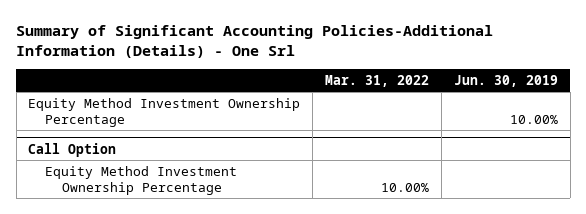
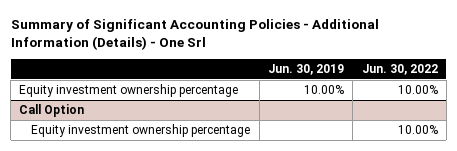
- Summary of Significant Accounting Policies-Additional Information (Details) - One Srl
+ Summary of Significant Accounting Policies - Additional Information (Details) - One Srl
- | Mar. 31, 2022 | Jun. 30, 2019
+ | Jun. 30, 2019 | Jun. 30, 2022
- Equity Method Investment Ownership Percentage | | 10.00%
+ Equity investment ownership percentage | 10.00% | 10.00%
@ Call Option
- Equity Method Investment Ownership Percentage | 10.00% |
+ Equity investment ownership percentage | | 10.00%

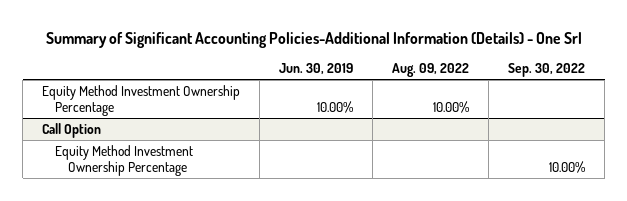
- Summary of Significant Accounting Policies - Additional Information (Details) - One Srl
+ Summary of Significant Accounting Policies-Additional Information (Details) - One Srl
- | Jun. 30, 2019 | Jun. 30, 2022
+ | Jun. 30, 2019 | Aug. 09, 2022 | Sep. 30, 2022
- Equity investment ownership percentage | 10.00% | 10.00%
+ Equity Method Investment Ownership Percentage | 10.00% | 10.00% |
@ Call Option
- Equity investment ownership percentage | | 10.00%
+ Equity Method Investment Ownership Percentage | | | 10.00%

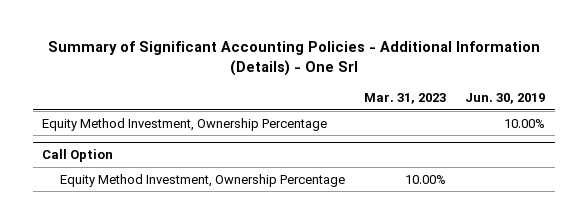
- Summary of Significant Accounting Policies-Additional Information (Details) - One Srl
+ Summary of Significant Accounting Policies - Additional Information (Details) - One Srl
- | Jun. 30, 2019 | Aug. 09, 2022 | Sep. 30, 2022
+ | Mar. 31, 2023 | Jun. 30, 2019
- Equity Method Investment Ownership Percentage | 10.00% | 10.00% |
+ Equity Method Investment, Ownership Percentage | | 10.00%
@ Call Option
- Equity Method Investment Ownership Percentage | | | 10.00%
+ Equity Method Investment, Ownership Percentage | 10.00% |

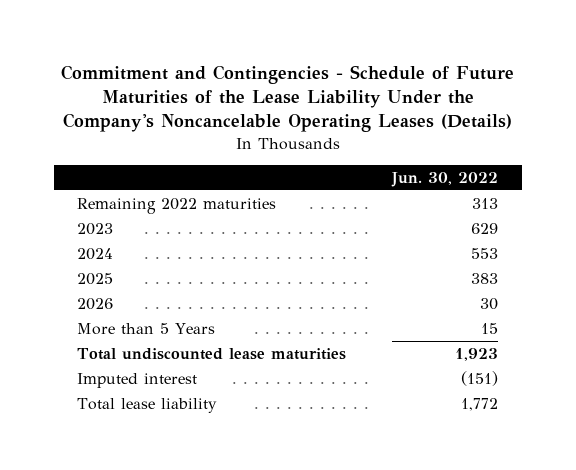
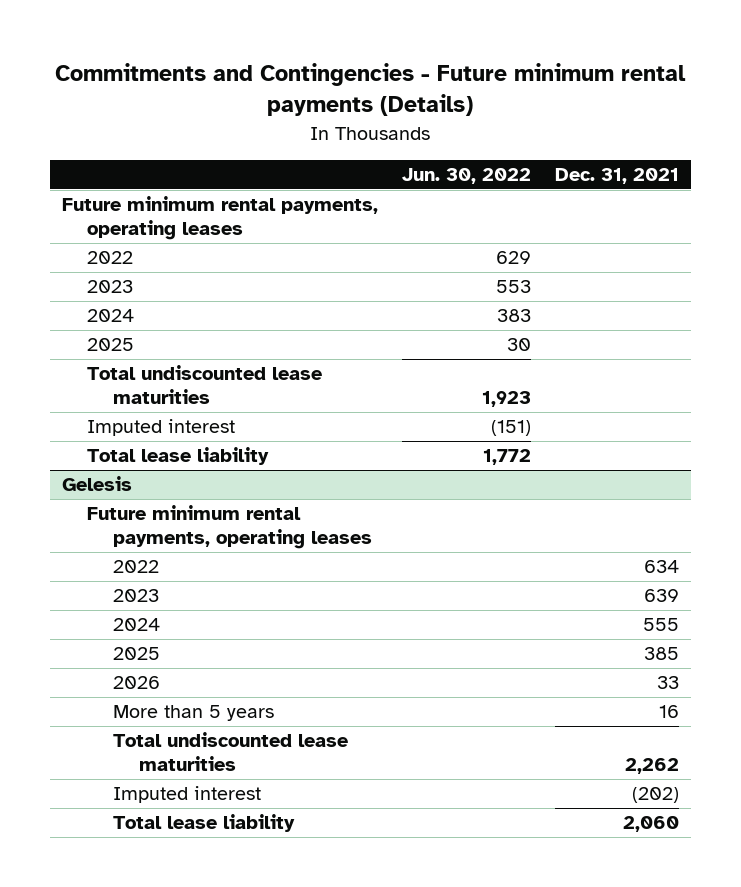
- Commitment and Contingencies - Schedule of Future Maturities of the Lease Liability Under the Company's Noncancelable Operating Leases (Details)
+ Commitments and Contingencies - Future minimum rental payments (Details)
- | Jun. 30, 2022
+ | Jun. 30, 2022 | Dec. 31, 2021
- Remaining 2022 maturities | 313
- 2023 | 629
- 2024 | 553
- 2025 | 383
- 2026 | 30
- More than 5 Years | 15
+ Future minimum rental payments, operating leases
+ 2022 | 629 |
+ 2023 | 553 |
+ 2024 | 383 |
+ 2025 | 30 |
+ Gelesis
+ Future minimum rental payments, operating leases
+ 2022 | | 634
+ 2023 | | 639
+ 2024 | | 555
+ 2025 | | 385
+ 2026 | | 33
+ More than 5 years | | 16
+ Total undiscounted lease maturities | | 2,262
+ Imputed interest | | (202)
+ Total lease liability | | 2,060

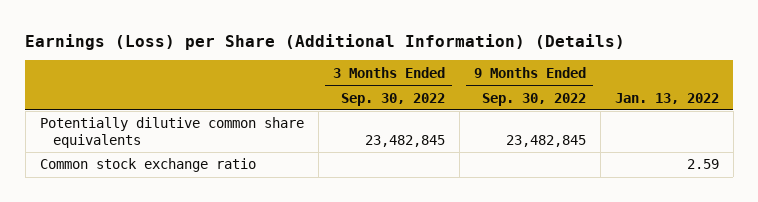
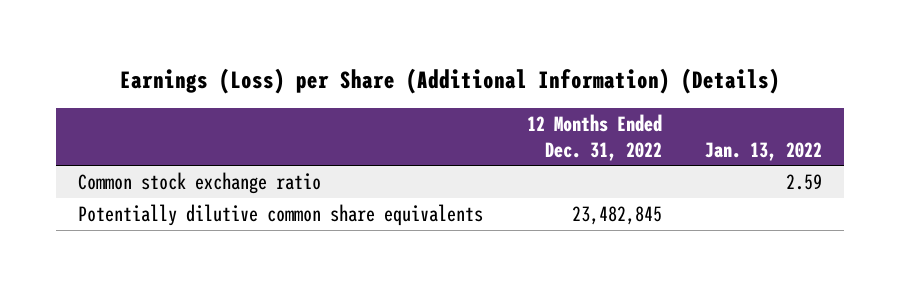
- | 3 Months Ended Sep. 30, 2022 | 9 Months Ended Sep. 30, 2022 | Jan. 13, 2022
+ | 12 Months Ended Dec. 31, 2022 | Jan. 13, 2022
moved down: Potentially dilutive common share equivalents | 23,482,845 |

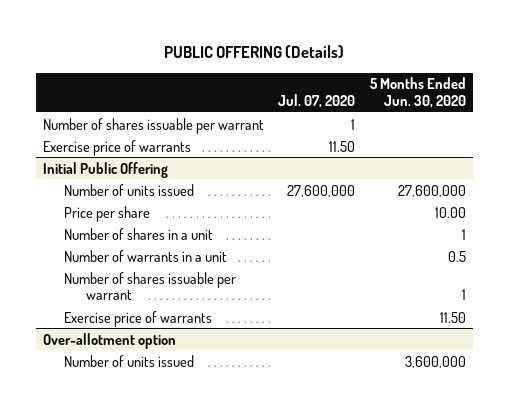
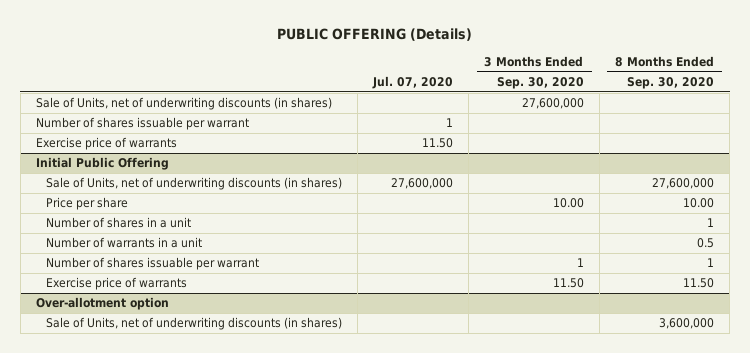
- | Jul. 07, 2020 | 5 Months Ended Jun. 30, 2020
+ | Jul. 07, 2020 | 3 Months Ended Sep. 30, 2020 | 8 Months Ended Sep. 30, 2020
+ Sale of Units, net of underwriting discounts (in shares) | | 27,600,000 |
@ Initial Public Offering
- Number of units issued | 27,600,000 | 27,600,000
+ Sale of Units, net of underwriting discounts (in shares) | 27,600,000 | | 27,600,000
@ Over-allotment option
- Number of units issued | | 3,600,000
+ Sale of Units, net of underwriting discounts (in shares) | | | 3,600,000

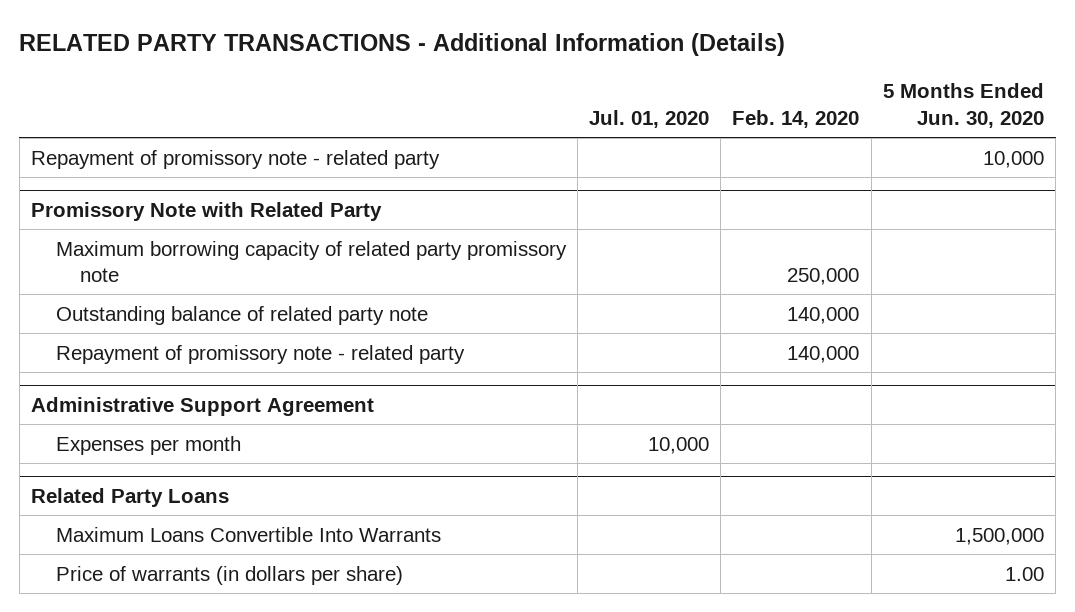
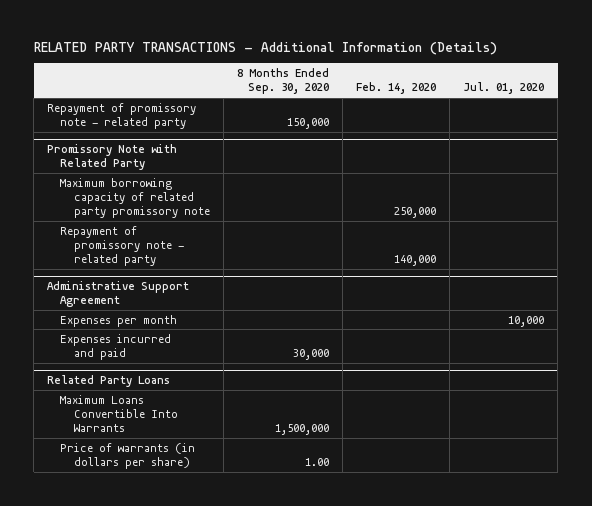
- | Jul. 01, 2020 | Feb. 14, 2020 | 5 Months Ended Jun. 30, 2020
+ | 8 Months Ended Sep. 30, 2020 | Feb. 14, 2020 | Jul. 01, 2020
@ Promissory Note with Related Party
- Outstanding balance of related party note | | 140,000 |
@ Administrative Support Agreement
+ Expenses incurred and paid | 30,000 | |

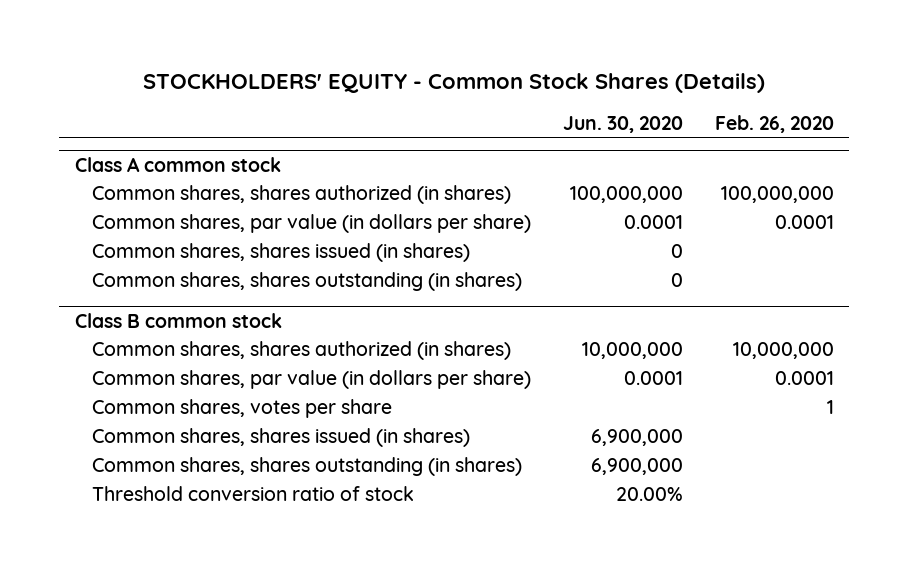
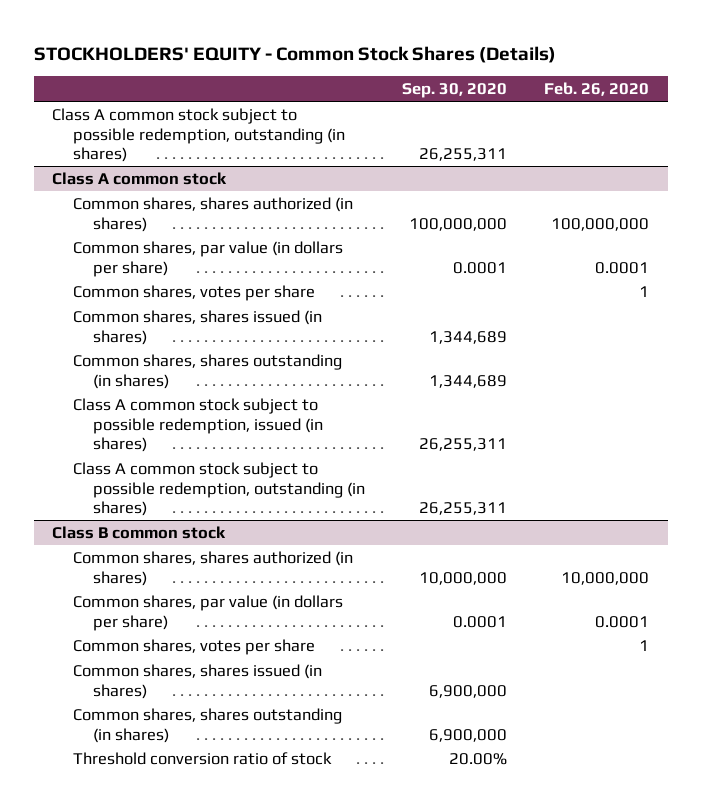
- | Jun. 30, 2020 | Feb. 26, 2020
+ | Sep. 30, 2020 | Feb. 26, 2020
+ Class A common stock subject to possible redemption, outstanding (in shares) | 26,255,311 |
@ Class A common stock
+ Common shares, votes per share | | 1
+ Class A common stock subject to possible redemption, issued (in shares) | 26,255,311 |
+ Class A common stock subject to possible redemption, outstanding (in shares) | 26,255,311 |

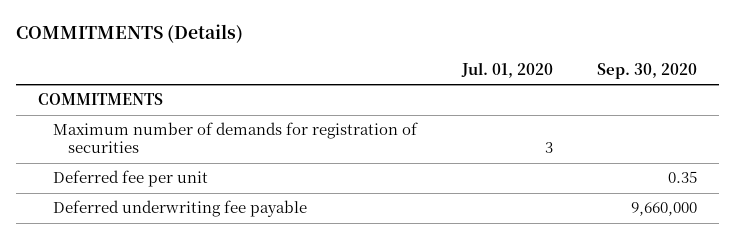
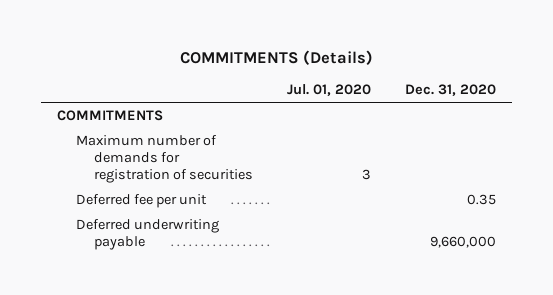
- | Jul. 01, 2020 | Sep. 30, 2020
+ | Jul. 01, 2020 | Dec. 31, 2020
- Deferred underwriting fee payable | | 9,660,000
+ Deferred underwriting payable | | 9,660,000

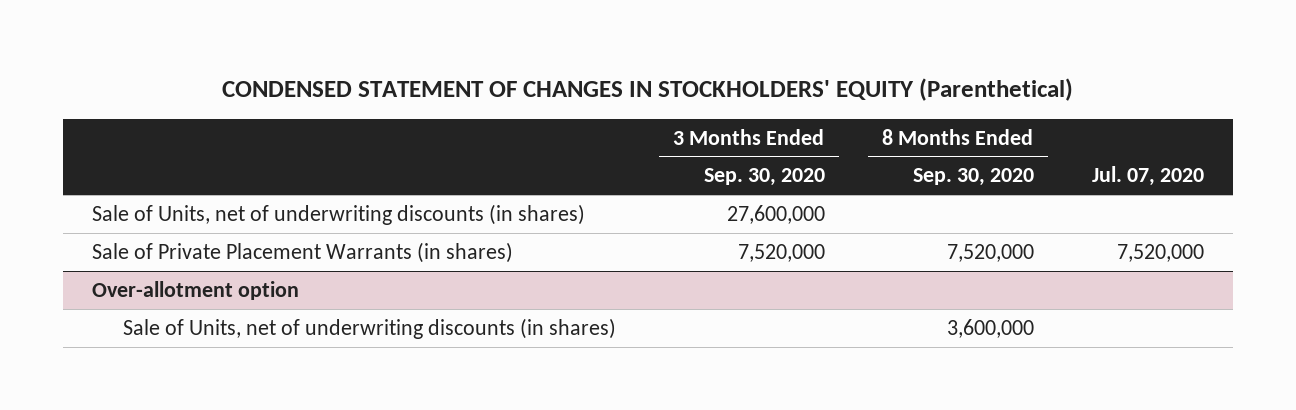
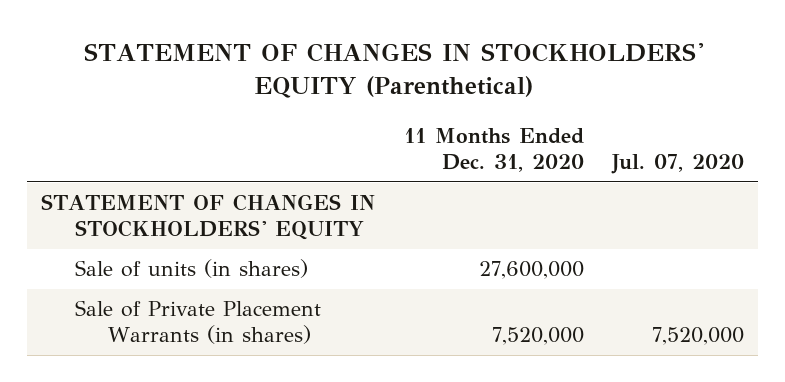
- CONDENSED STATEMENT OF CHANGES IN STOCKHOLDERS' EQUITY (Parenthetical)
+ STATEMENT OF CHANGES IN STOCKHOLDERS' EQUITY (Parenthetical)
- | 3 Months Ended Sep. 30, 2020 | 8 Months Ended Sep. 30, 2020 | Jul. 07, 2020
+ | 11 Months Ended Dec. 31, 2020 | Jul. 07, 2020
- Sale of Units, net of underwriting discounts (in shares) | 27,600,000 | |
+ STATEMENT OF CHANGES IN STOCKHOLDERS' EQUITY
+ Sale of units (in shares) | 27,600,000 |
- Over-allotment option
- Sale of Units, net of underwriting discounts (in shares) | | 3,600,000 |

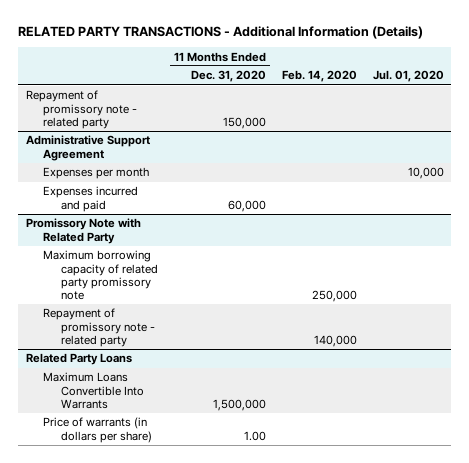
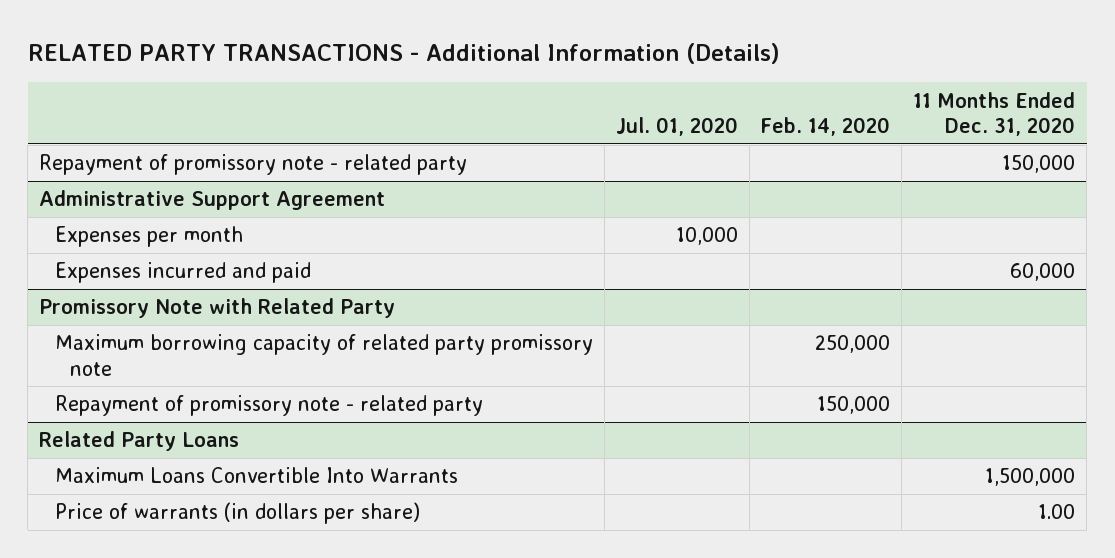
- | 11 Months Ended Dec. 31, 2020 | Feb. 14, 2020 | Jul. 01, 2020
+ | Jul. 01, 2020 | Feb. 14, 2020 | 11 Months Ended Dec. 31, 2020
@ Promissory Note with Related Party
- Repayment of promissory note - related party | | 140,000 |
+ Repayment of promissory note - related party | | 150,000 |

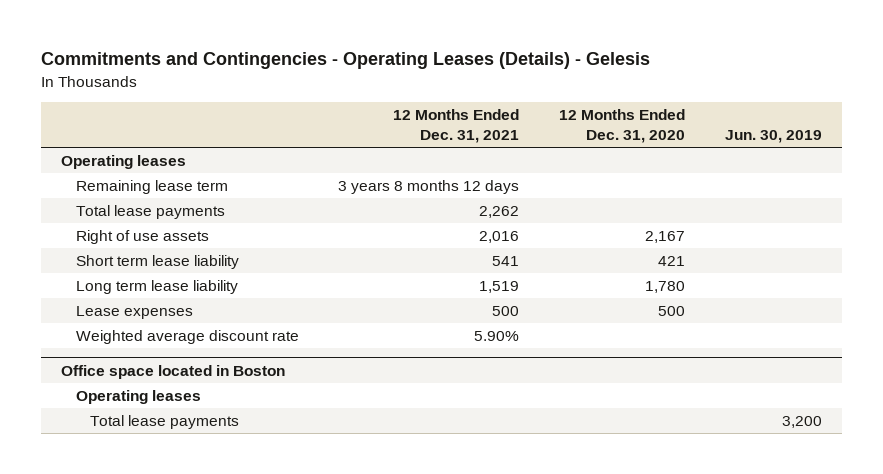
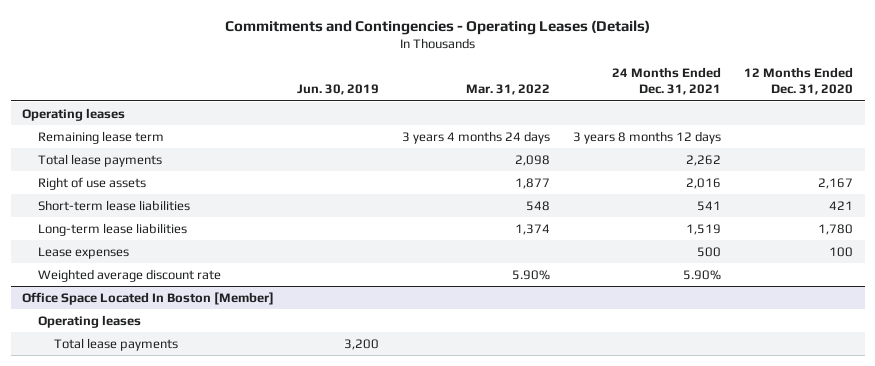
- Commitments and Contingencies - Operating Leases (Details) - Gelesis
+ Commitments and Contingencies - Operating Leases (Details)
- | 12 Months Ended Dec. 31, 2021 | 12 Months Ended Dec. 31, 2020 | Jun. 30, 2019
+ | Jun. 30, 2019 | Mar. 31, 2022 | 24 Months Ended Dec. 31, 2021 | 12 Months Ended Dec. 31, 2020
- Short term lease liability | 541 | 421 |
- Long term lease liability | 1,519 | 1,780 |
- Lease expenses | 500 | 500 |
+ Short-term lease liabilities | | 548 | 541 | 421
+ Long-term lease liabilities | | 1,374 | 1,519 | 1,780
+ Lease expenses | | | 500 | 100
- Office space located in Boston
+ Office Space Located In Boston [Member]

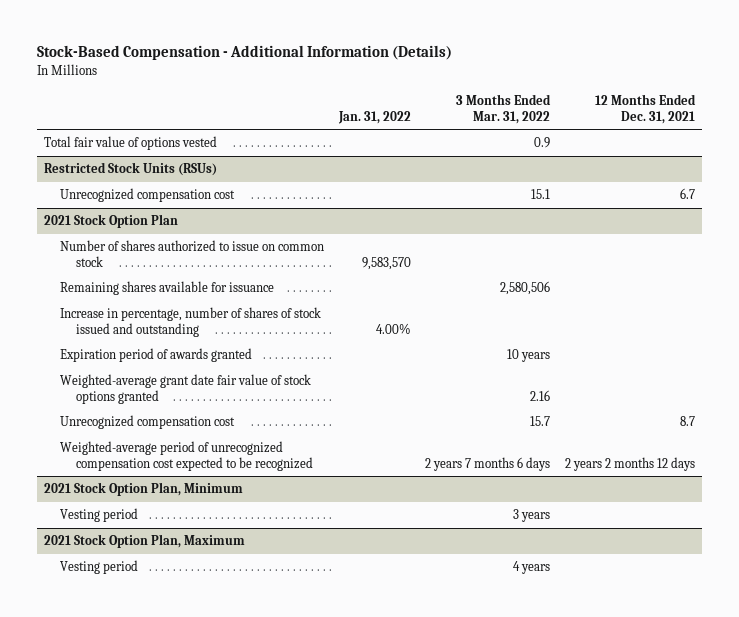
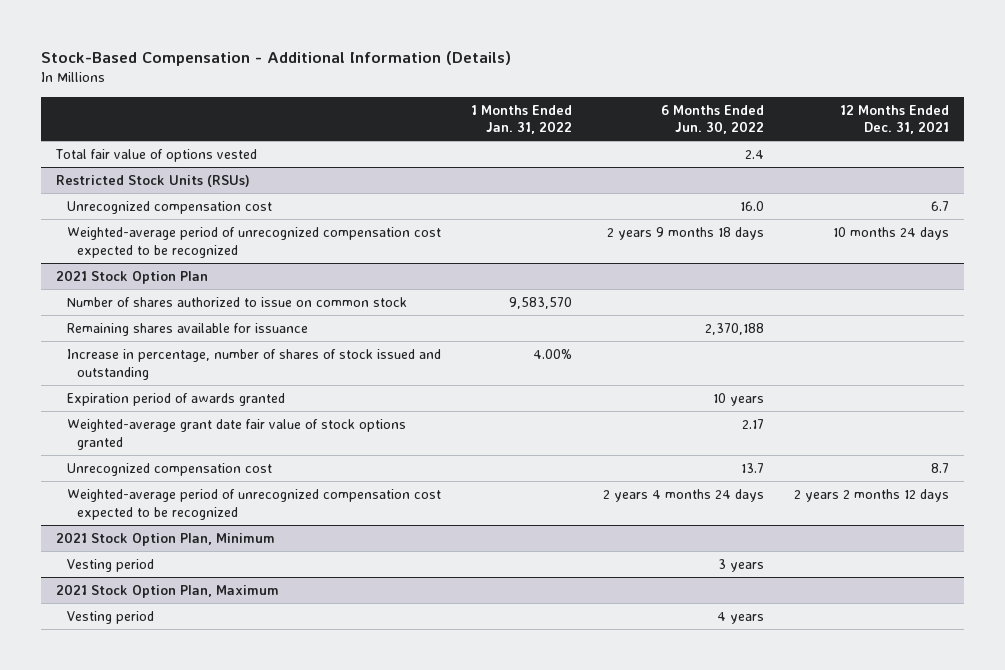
- | Jan. 31, 2022 | 3 Months Ended Mar. 31, 2022 | 12 Months Ended Dec. 31, 2021
+ | 1 Months Ended Jan. 31, 2022 | 6 Months Ended Jun. 30, 2022 | 12 Months Ended Dec. 31, 2021
@ Restricted Stock Units (RSUs)
+ Weighted-average period of unrecognized compensation cost expected to be recognized | | 2 years 9 months 18 days | 10 months 24 days

